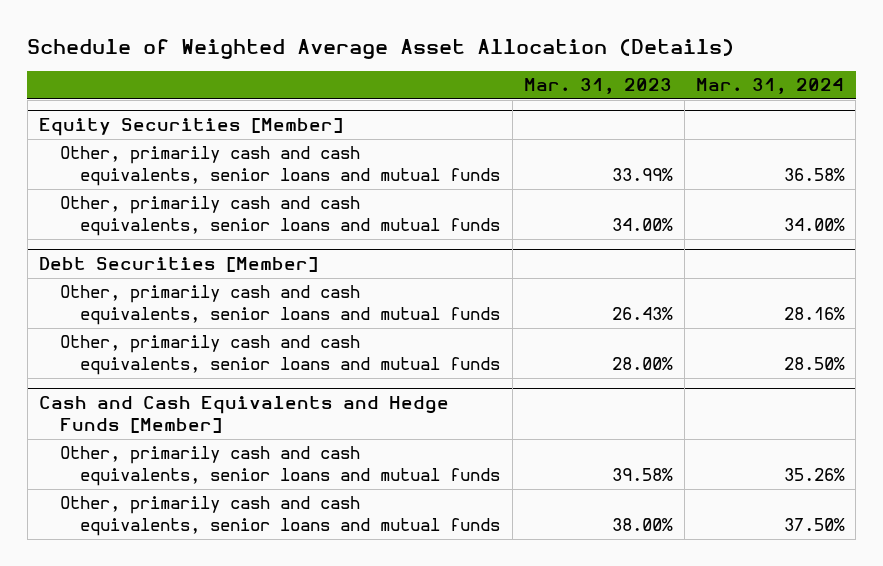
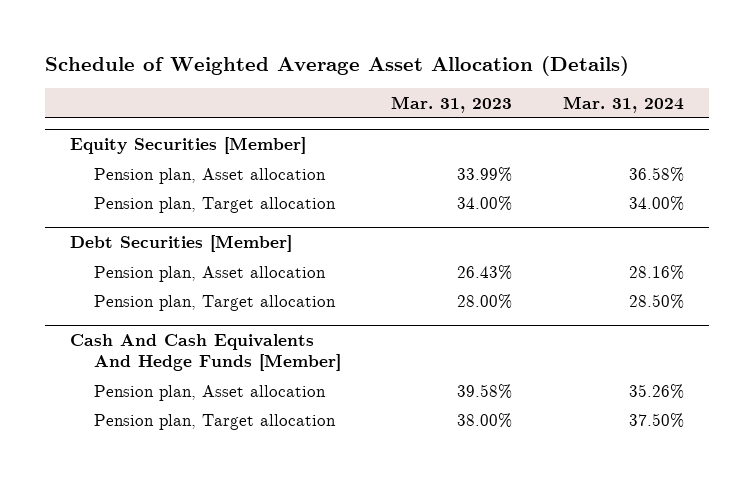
@ Equity Securities [Member]
- Other, primarily cash and cash equivalents, senior loans and mutual funds | 33.99% | 36.58%
- Other, primarily cash and cash equivalents, senior loans and mutual funds | 34.00% | 34.00%
+ Pension plan, Asset allocation | 33.99% | 36.58%
+ Pension plan, Target allocation | 34.00% | 34.00%
@ Debt Securities [Member]
- Other, primarily cash and cash equivalents, senior loans and mutual funds | 26.43% | 28.16%
- Other, primarily cash and cash equivalents, senior loans and mutual funds | 28.00% | 28.50%
- Cash and Cash Equivalents and Hedge Funds [Member]
- Other, primarily cash and cash equivalents, senior loans and mutual funds | 39.58% | 35.26%
- Other, primarily cash and cash equivalents, senior loans and mutual funds | 38.00% | 37.50%
@ Debt Securities [Member]
+ Pension plan, Asset allocation | 26.43% | 28.16%
+ Pension plan, Target allocation | 28.00% | 28.50%
+ Cash And Cash Equivalents And Hedge Funds [Member]
+ Pension plan, Asset allocation | 39.58% | 35.26%
+ Pension plan, Target allocation | 38.00% | 37.50%

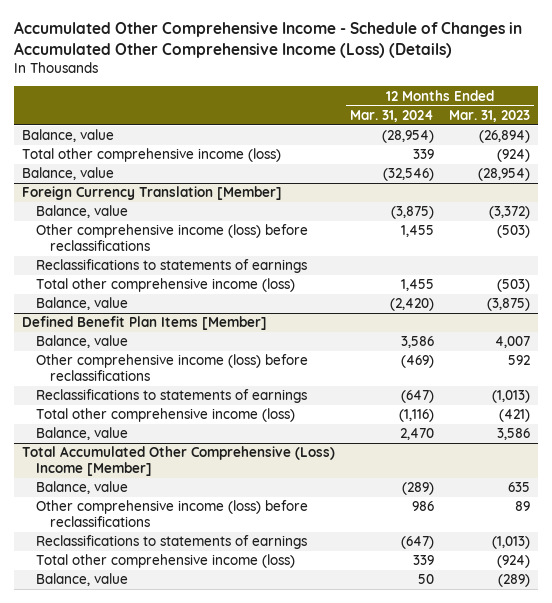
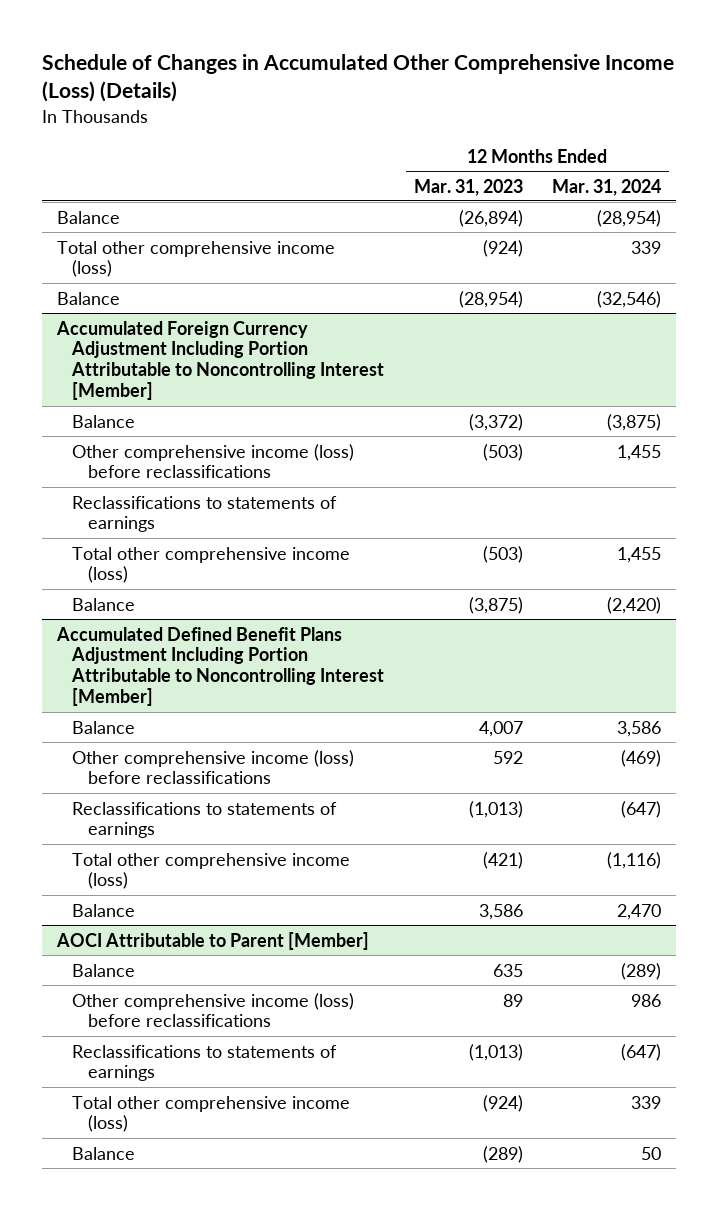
- Accumulated Other Comprehensive Income - Schedule of Changes in Accumulated Other Comprehensive Income (Loss) (Details)
+ Schedule of Changes in Accumulated Other Comprehensive Income (Loss) (Details)
- | 12 Months Ended Mar. 31, 2024 | 12 Months Ended Mar. 31, 2023
+ | 12 Months Ended Mar. 31, 2023 | 12 Months Ended Mar. 31, 2024
- Balance, value | (28,954) | (26,894)
+ Balance | (26,894) | (28,954)
- Balance, value | (32,546) | (28,954)
- Foreign Currency Translation [Member]
- Balance, value | (3,875) | (3,372)
+ Balance | (28,954) | (32,546)
+ Accumulated Foreign Currency Adjustment Including Portion Attributable to Noncontrolling Interest [Member]
+ Balance | (3,372) | (3,875)
- Balance, value | (2,420) | (3,875)
- Defined Benefit Plan Items [Member]
- Balance, value | 3,586 | 4,007
+ Balance | (3,875) | (2,420)
+ Accumulated Defined Benefit Plans Adjustment Including Portion Attributable to Noncontrolling Interest [Member]
+ Balance | 4,007 | 3,586
- Balance, value | 2,470 | 3,586
- Total Accumulated Other Comprehensive (Loss) Income [Member]
- Balance, value | (289) | 635
+ Balance | 3,586 | 2,470
+ AOCI Attributable to Parent [Member]
+ Balance | 635 | (289)
- Balance, value | 50 | (289)
+ Balance | (289) | 50

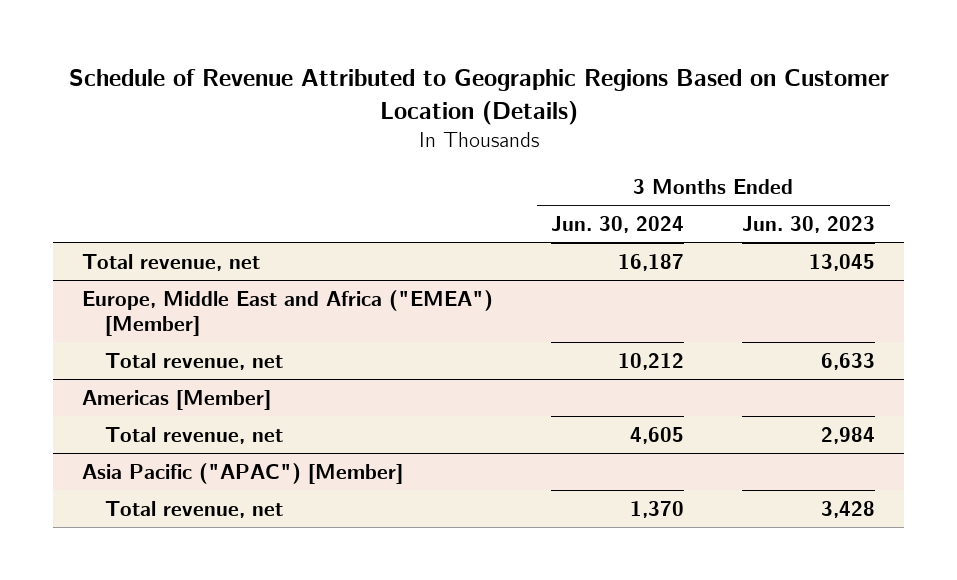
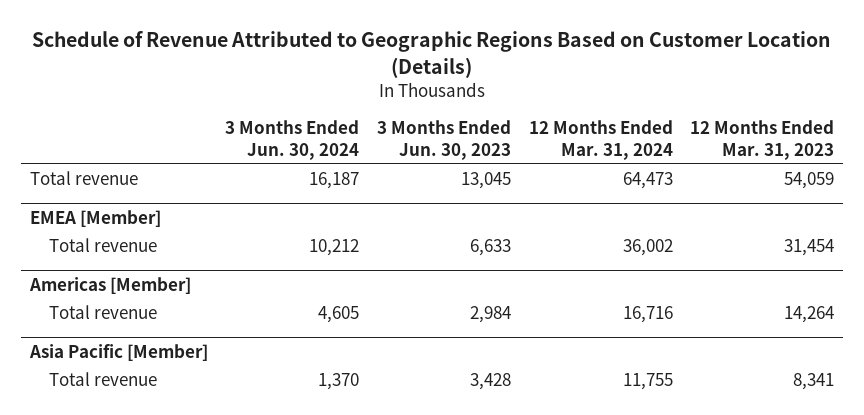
- | 3 Months Ended Jun. 30, 2024 | 3 Months Ended Jun. 30, 2023
+ | 3 Months Ended Jun. 30, 2024 | 3 Months Ended Jun. 30, 2023 | 12 Months Ended Mar. 31, 2024 | 12 Months Ended Mar. 31, 2023
- Total revenue, net | 16,187 | 13,045
- Europe, Middle East and Africa ("EMEA") [Member]
- Total revenue, net | 10,212 | 6,633
+ Total revenue | 16,187 | 13,045 | 64,473 | 54,059
+ EMEA [Member]
+ Total revenue | 10,212 | 6,633 | 36,002 | 31,454
@ Americas [Member]
- Total revenue, net | 4,605 | 2,984
- Asia Pacific ("APAC") [Member]
- Total revenue, net | 1,370 | 3,428
@ Americas [Member]
+ Total revenue | 4,605 | 2,984 | 16,716 | 14,264
+ Asia Pacific [Member]
+ Total revenue | 1,370 | 3,428 | 11,755 | 8,341

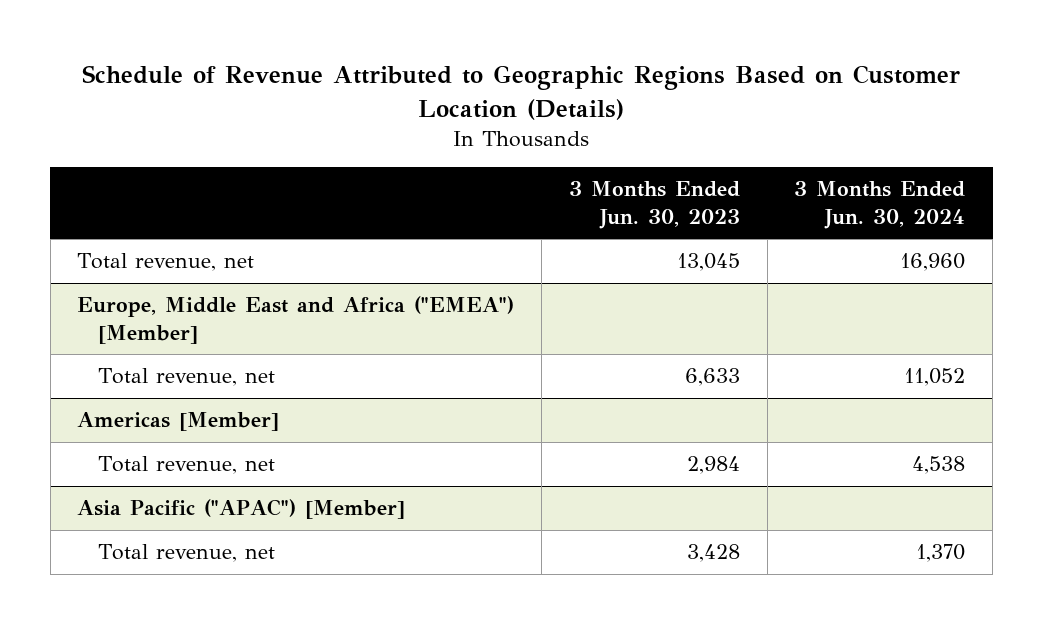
- | 3 Months Ended Jun. 30, 2024 | 3 Months Ended Jun. 30, 2023 | 12 Months Ended Mar. 31, 2024 | 12 Months Ended Mar. 31, 2023
+ | 3 Months Ended Jun. 30, 2023 | 3 Months Ended Jun. 30, 2024
- Total revenue | 16,187 | 13,045 | 64,473 | 54,059
- EMEA [Member]
- Total revenue | 10,212 | 6,633 | 36,002 | 31,454
+ Total revenue, net | 13,045 | 16,960
+ Europe, Middle East and Africa ("EMEA") [Member]
+ Total revenue, net | 6,633 | 11,052
@ Americas [Member]
- Total revenue | 4,605 | 2,984 | 16,716 | 14,264
- Asia Pacific [Member]
- Total revenue | 1,370 | 3,428 | 11,755 | 8,341
@ Americas [Member]
+ Total revenue, net | 2,984 | 4,538
+ Asia Pacific ("APAC") [Member]
+ Total revenue, net | 3,428 | 1,370

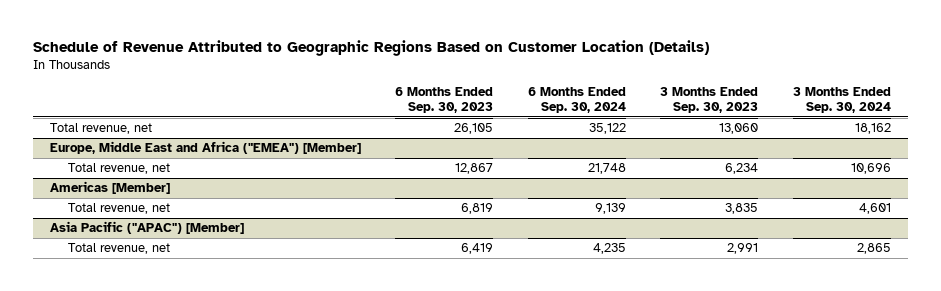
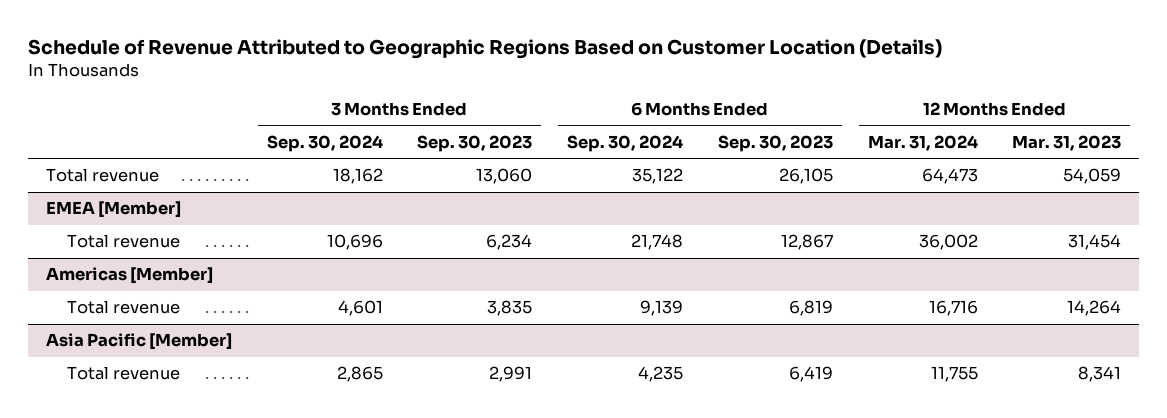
- | 6 Months Ended Sep. 30, 2023 | 6 Months Ended Sep. 30, 2024 | 3 Months Ended Sep. 30, 2023 | 3 Months Ended Sep. 30, 2024
+ | 3 Months Ended Sep. 30, 2024 | 3 Months Ended Sep. 30, 2023 | 6 Months Ended Sep. 30, 2024 | 6 Months Ended Sep. 30, 2023 | 12 Months Ended Mar. 31, 2024 | 12 Months Ended Mar. 31, 2023
- Total revenue, net | 26,105 | 35,122 | 13,060 | 18,162
- Europe, Middle East and Africa ("EMEA") [Member]
- Total revenue, net | 12,867 | 21,748 | 6,234 | 10,696
+ Total revenue | 18,162 | 13,060 | 35,122 | 26,105 | 64,473 | 54,059
+ EMEA [Member]
+ Total revenue | 10,696 | 6,234 | 21,748 | 12,867 | 36,002 | 31,454
@ Americas [Member]
- Total revenue, net | 6,819 | 9,139 | 3,835 | 4,601
- Asia Pacific ("APAC") [Member]
- Total revenue, net | 6,419 | 4,235 | 2,991 | 2,865
@ Americas [Member]
+ Total revenue | 4,601 | 3,835 | 9,139 | 6,819 | 16,716 | 14,264
+ Asia Pacific [Member]
+ Total revenue | 2,865 | 2,991 | 4,235 | 6,419 | 11,755 | 8,341

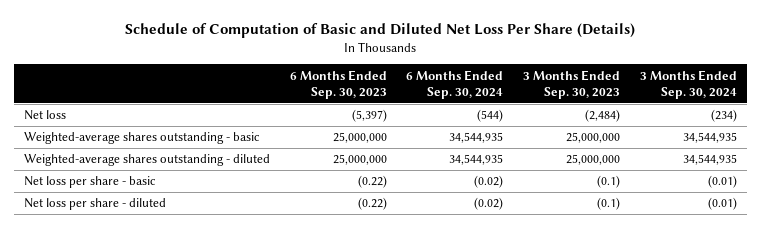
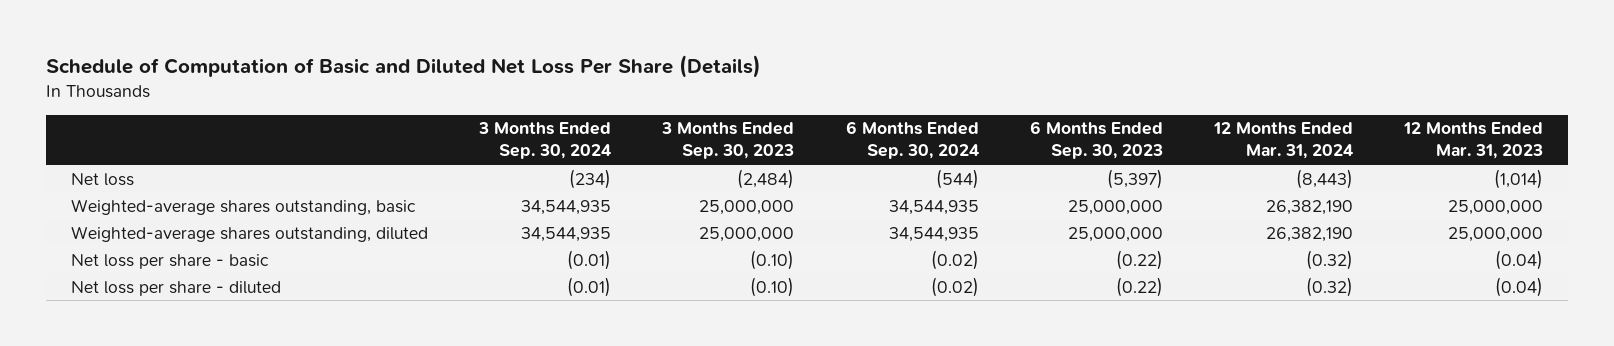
- | 6 Months Ended Sep. 30, 2023 | 6 Months Ended Sep. 30, 2024 | 3 Months Ended Sep. 30, 2023 | 3 Months Ended Sep. 30, 2024
+ | 3 Months Ended Sep. 30, 2024 | 3 Months Ended Sep. 30, 2023 | 6 Months Ended Sep. 30, 2024 | 6 Months Ended Sep. 30, 2023 | 12 Months Ended Mar. 31, 2024 | 12 Months Ended Mar. 31, 2023
- Weighted-average shares outstanding - basic | 25,000,000 | 34,544,935 | 25,000,000 | 34,544,935
- Weighted-average shares outstanding - diluted | 25,000,000 | 34,544,935 | 25,000,000 | 34,544,935
- Net loss per share - basic | (0.22) | (0.02) | (0.1) | (0.01)
- Net loss per share - diluted | (0.22) | (0.02) | (0.1) | (0.01)
+ Weighted-average shares outstanding, basic | 34,544,935 | 25,000,000 | 34,544,935 | 25,000,000 | 26,382,190 | 25,000,000
+ Weighted-average shares outstanding, diluted | 34,544,935 | 25,000,000 | 34,544,935 | 25,000,000 | 26,382,190 | 25,000,000
+ Net loss per share - basic | (0.01) | (0.10) | (0.02) | (0.22) | (0.32) | (0.04)
+ Net loss per share - diluted | (0.01) | (0.10) | (0.02) | (0.22) | (0.32) | (0.04)

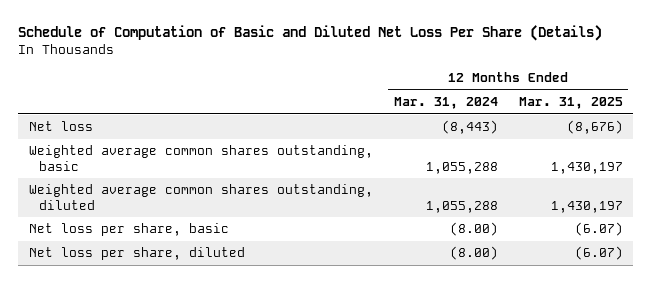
- | 3 Months Ended Sep. 30, 2024 | 3 Months Ended Sep. 30, 2023 | 6 Months Ended Sep. 30, 2024 | 6 Months Ended Sep. 30, 2023 | 12 Months Ended Mar. 31, 2024 | 12 Months Ended Mar. 31, 2023
+ | 12 Months Ended Mar. 31, 2024 | 12 Months Ended Mar. 31, 2025
- Weighted-average shares outstanding, basic | 34,544,935 | 25,000,000 | 34,544,935 | 25,000,000 | 26,382,190 | 25,000,000
- Weighted-average shares outstanding, diluted | 34,544,935 | 25,000,000 | 34,544,935 | 25,000,000 | 26,382,190 | 25,000,000
- Net loss per share - basic | (0.01) | (0.10) | (0.02) | (0.22) | (0.32) | (0.04)
- Net loss per share - diluted | (0.01) | (0.10) | (0.02) | (0.22) | (0.32) | (0.04)
+ Weighted average common shares outstanding, basic | 1,055,288 | 1,430,197
+ Weighted average common shares outstanding, diluted | 1,055,288 | 1,430,197
+ Net loss per share, basic | (8.00) | (6.07)
+ Net loss per share, diluted | (8.00) | (6.07)

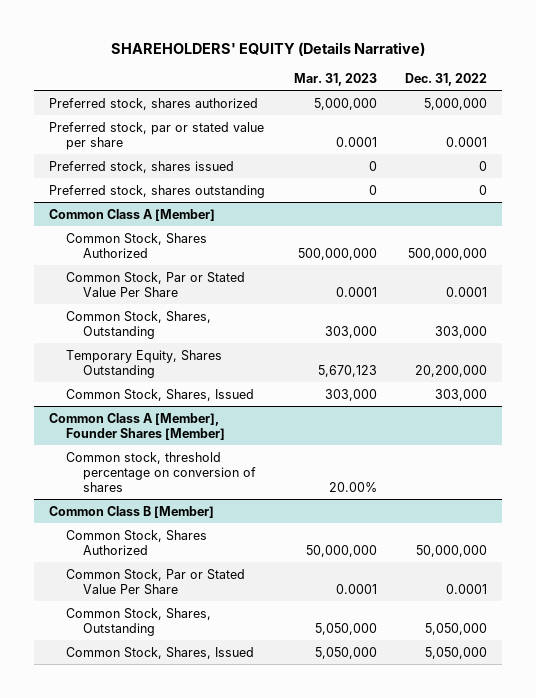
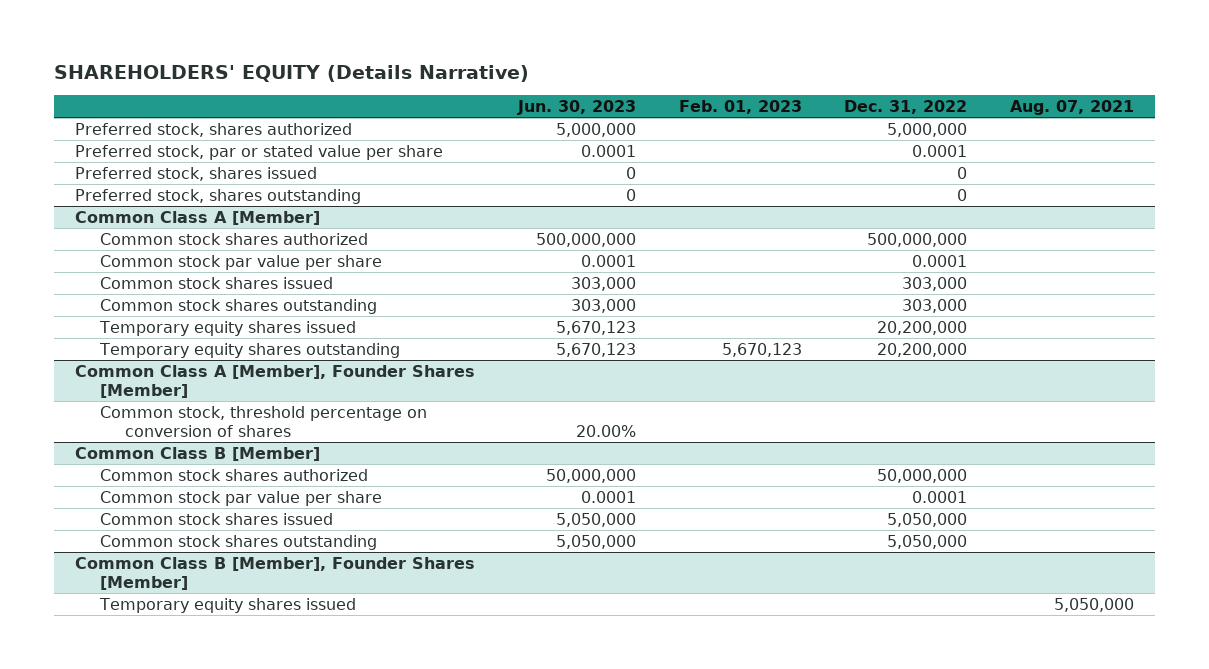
- | Mar. 31, 2023 | Dec. 31, 2022
+ | Jun. 30, 2023 | Feb. 01, 2023 | Dec. 31, 2022 | Aug. 07, 2021
@ Common Class A [Member]
- Common Stock, Shares Authorized | 500,000,000 | 500,000,000
- Common Stock, Par or Stated Value Per Share | 0.0001 | 0.0001
- Common Stock, Shares, Outstanding | 303,000 | 303,000
- Temporary Equity, Shares Outstanding | 5,670,123 | 20,200,000
- Common Stock, Shares, Issued | 303,000 | 303,000
+ Common stock shares authorized | 500,000,000 | | 500,000,000 |
+ Common stock par value per share | 0.0001 | | 0.0001 |
+ Common stock shares issued | 303,000 | | 303,000 |
+ Common stock shares outstanding | 303,000 | | 303,000 |
+ Temporary equity shares issued | 5,670,123 | | 20,200,000 |
+ Temporary equity shares outstanding | 5,670,123 | 5,670,123 | 20,200,000 |
@ Common Class B [Member]
- Common Stock, Shares Authorized | 50,000,000 | 50,000,000
- Common Stock, Par or Stated Value Per Share | 0.0001 | 0.0001
- Common Stock, Shares, Outstanding | 5,050,000 | 5,050,000
- Common Stock, Shares, Issued | 5,050,000 | 5,050,000
+ Common stock shares authorized | 50,000,000 | | 50,000,000 |
+ Common stock par value per share | 0.0001 | | 0.0001 |
+ Common stock shares issued | 5,050,000 | | 5,050,000 |
+ Common stock shares outstanding | 5,050,000 | | 5,050,000 |
+ Common Class B [Member], Founder Shares [Member]
+ Temporary equity shares issued | | | | 5,050,000

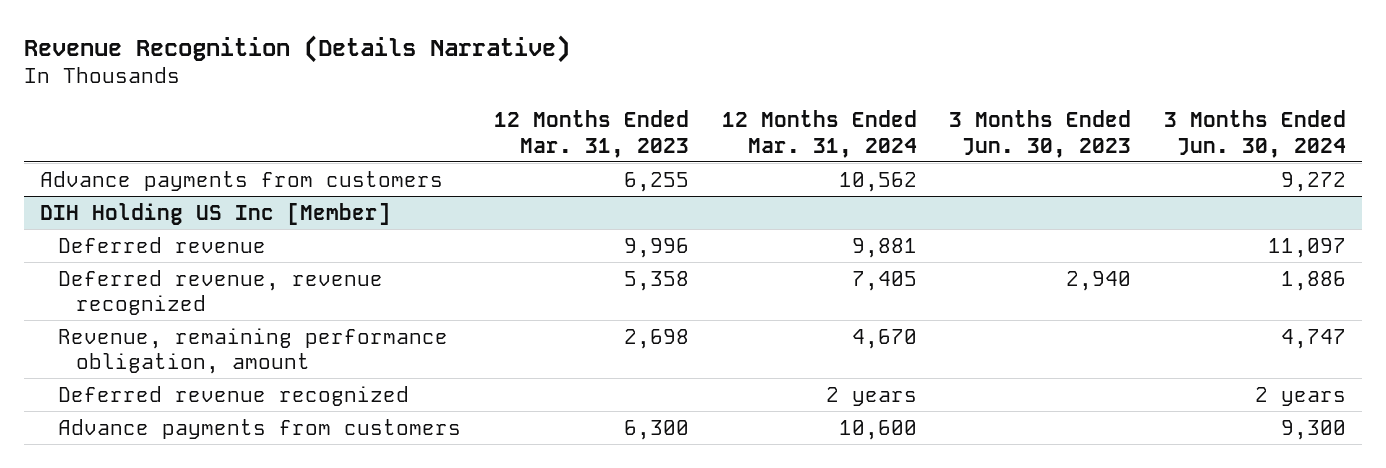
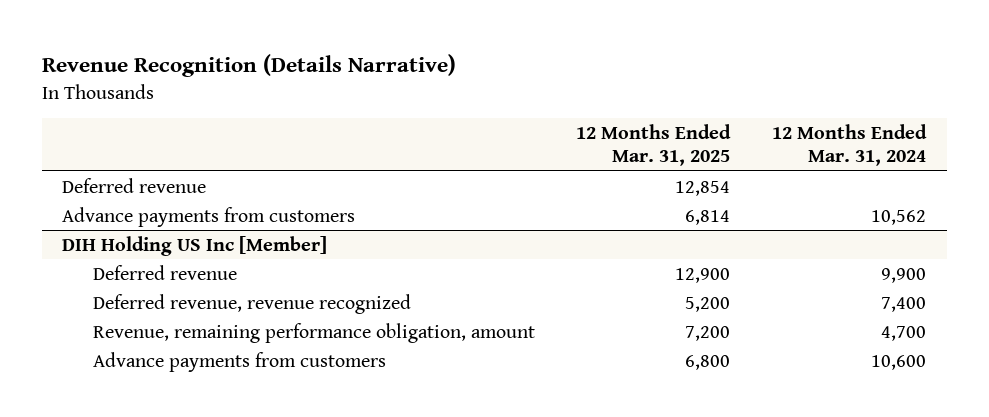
- | 12 Months Ended Mar. 31, 2023 | 12 Months Ended Mar. 31, 2024 | 3 Months Ended Jun. 30, 2023 | 3 Months Ended Jun. 30, 2024
+ | 12 Months Ended Mar. 31, 2025 | 12 Months Ended Mar. 31, 2024
+ Deferred revenue | 12,854 |
@ DIH Holding US Inc [Member]
- Deferred revenue | 9,996 | 9,881 | | 11,097
- Deferred revenue, revenue recognized | 5,358 | 7,405 | 2,940 | 1,886
- Revenue, remaining performance obligation, amount | 2,698 | 4,670 | | 4,747
- Deferred revenue recognized | | 2 years | | 2 years
+ Deferred revenue | 12,900 | 9,900
+ Deferred revenue, revenue recognized | 5,200 | 7,400
+ Revenue, remaining performance obligation, amount | 7,200 | 4,700

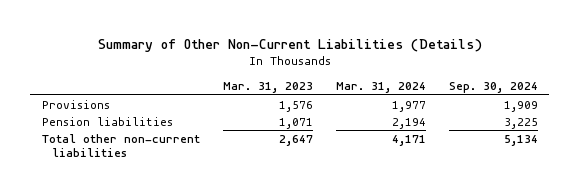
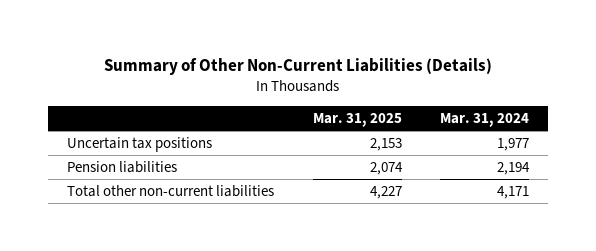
- | Mar. 31, 2023 | Mar. 31, 2024 | Sep. 30, 2024
+ | Mar. 31, 2025 | Mar. 31, 2024
- Provisions | 1,576 | 1,977 | 1,909
+ Uncertain tax positions | 2,153 | 1,977

